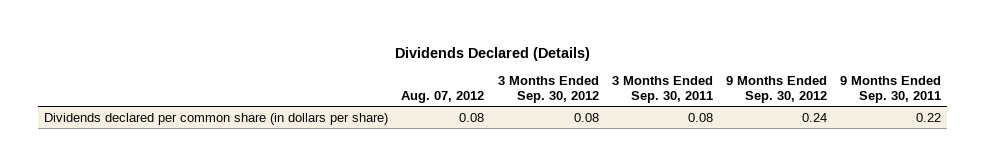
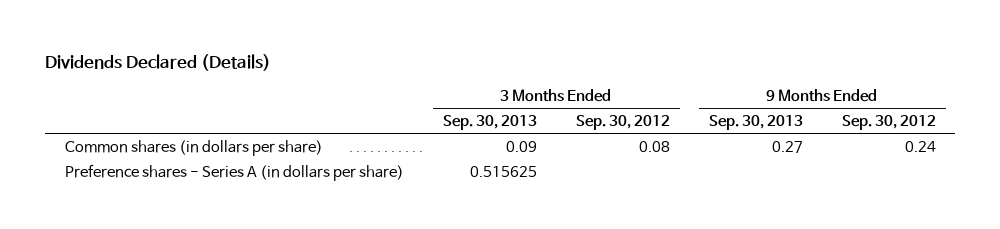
- | Aug. 07, 2012 | 3 Months Ended Sep. 30, 2012 | 3 Months Ended Sep. 30, 2011 | 9 Months Ended Sep. 30, 2012 | 9 Months Ended Sep. 30, 2011
+ | 3 Months Ended Sep. 30, 2013 | 3 Months Ended Sep. 30, 2012 | 9 Months Ended Sep. 30, 2013 | 9 Months Ended Sep. 30, 2012
- Dividends declared per common share (in dollars per share) | 0.08 | 0.08 | 0.08 | 0.24 | 0.22
+ Common shares (in dollars per share) | 0.09 | 0.08 | 0.27 | 0.24
+ Preference shares - Series A (in dollars per share) | 0.515625 | | |

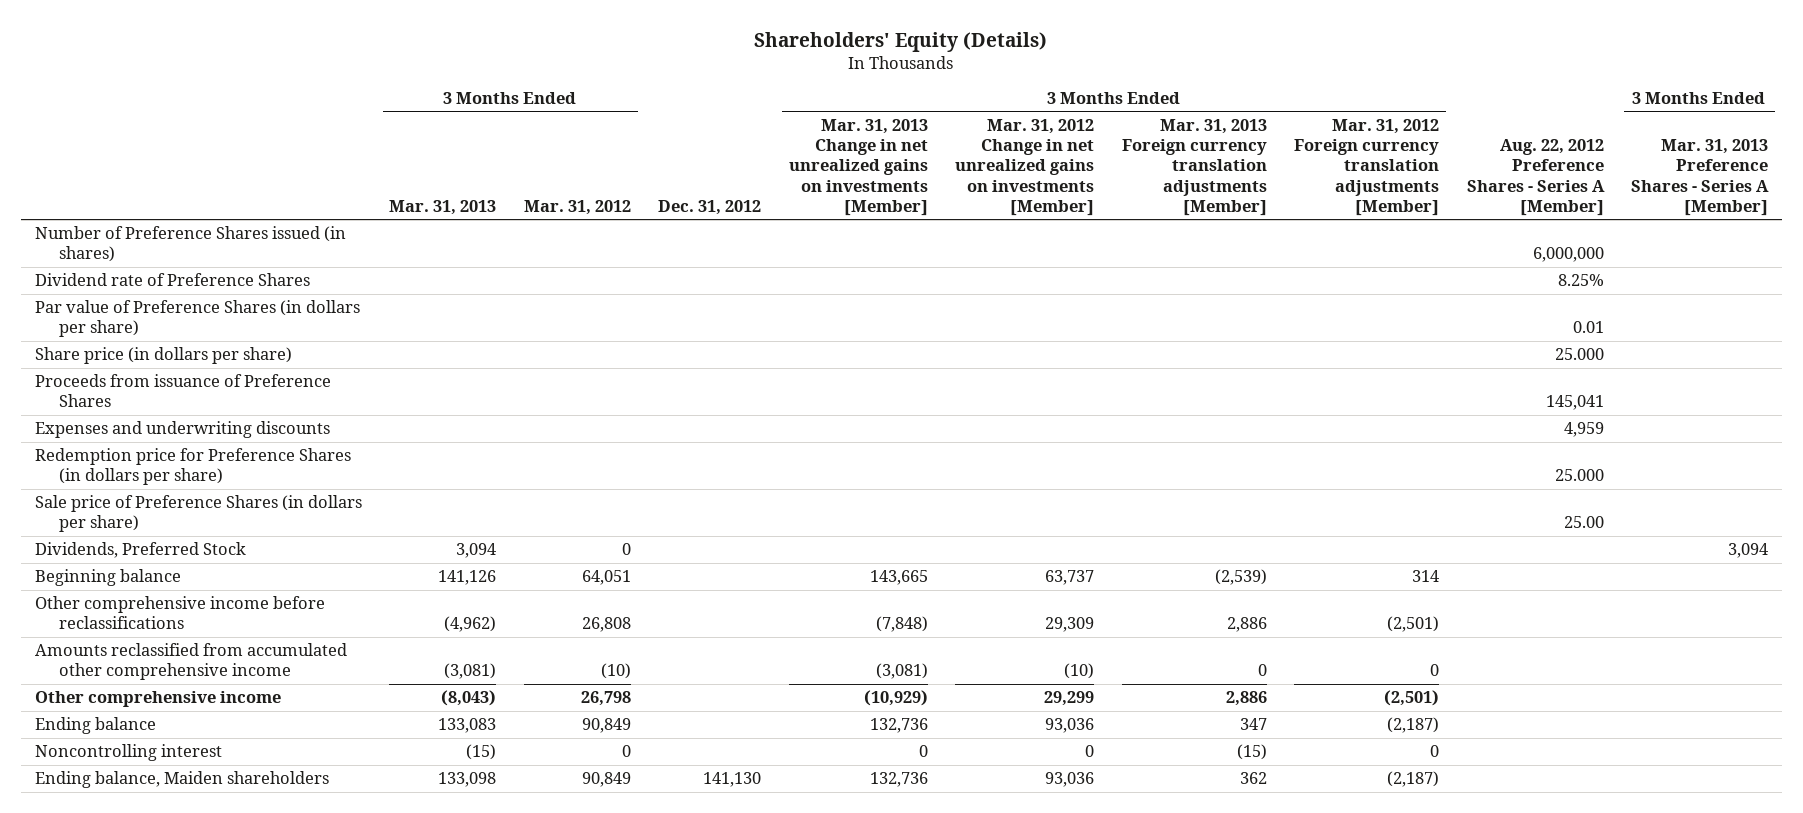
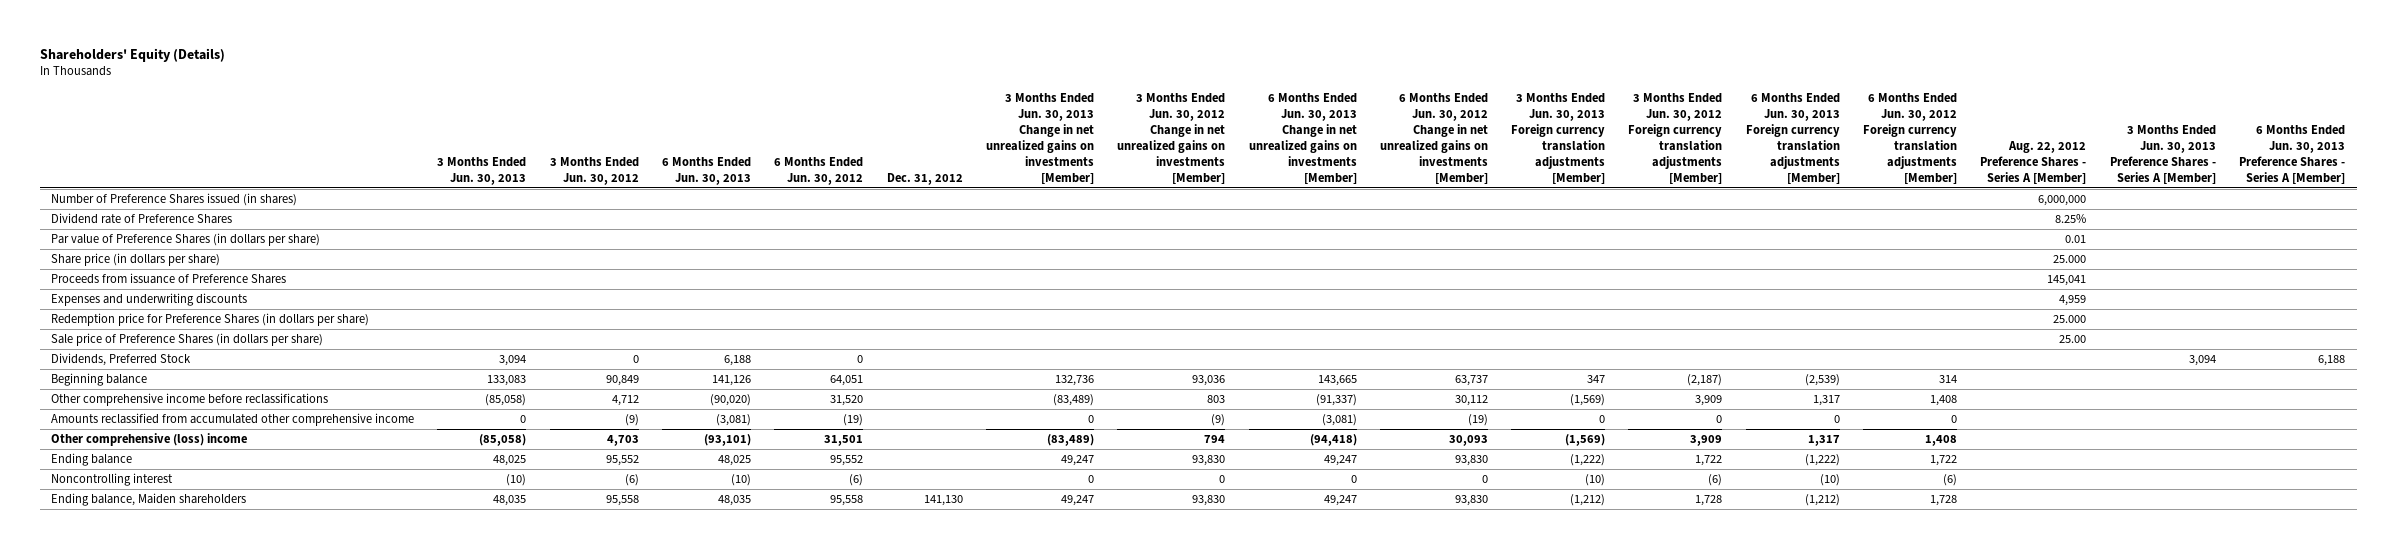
- | 3 Months Ended Mar. 31, 2013 | 3 Months Ended Mar. 31, 2012 | Dec. 31, 2012 | 3 Months Ended Mar. 31, 2013 Change in net unrealized gains on investments [Member] | 3 Months Ended Mar. 31, 2012 Change in net unrealized gains on investments [Member] | 3 Months Ended Mar. 31, 2013 Foreign currency translation adjustments [Member] | 3 Months Ended Mar. 31, 2012 Foreign currency translation adjustments [Member] | Aug. 22, 2012 Preference Shares - Series A [Member] | 3 Months Ended Mar. 31, 2013 Preference Shares - Series A [Member]
+ | 3 Months Ended Jun. 30, 2013 | 3 Months Ended Jun. 30, 2012 | 6 Months Ended Jun. 30, 2013 | 6 Months Ended Jun. 30, 2012 | Dec. 31, 2012 | 3 Months Ended Jun. 30, 2013 Change in net unrealized gains on investments [Member] | 3 Months Ended Jun. 30, 2012 Change in net unrealized gains on investments [Member] | 6 Months Ended Jun. 30, 2013 Change in net unrealized gains on investments [Member] | 6 Months Ended Jun. 30, 2012 Change in net unrealized gains on investments [Member] | 3 Months Ended Jun. 30, 2013 Foreign currency translation adjustments [Member] | 3 Months Ended Jun. 30, 2012 Foreign currency translation adjustments [Member] | 6 Months Ended Jun. 30, 2013 Foreign currency translation adjustments [Member] | 6 Months Ended Jun. 30, 2012 Foreign currency translation adjustments [Member] | Aug. 22, 2012 Preference Shares - Series A [Member] | 3 Months Ended Jun. 30, 2013 Preference Shares - Series A [Member] | 6 Months Ended Jun. 30, 2013 Preference Shares - Series A [Member]
- Other comprehensive income | (8,043) | 26,798 | | (10,929) | 29,299 | 2,886 | (2,501) | |
+ Other comprehensive (loss) income | (85,058) | 4,703 | (93,101) | 31,501 | | (83,489) | 794 | (94,418) | 30,093 | (1,569) | 3,909 | 1,317 | 1,408 | | |

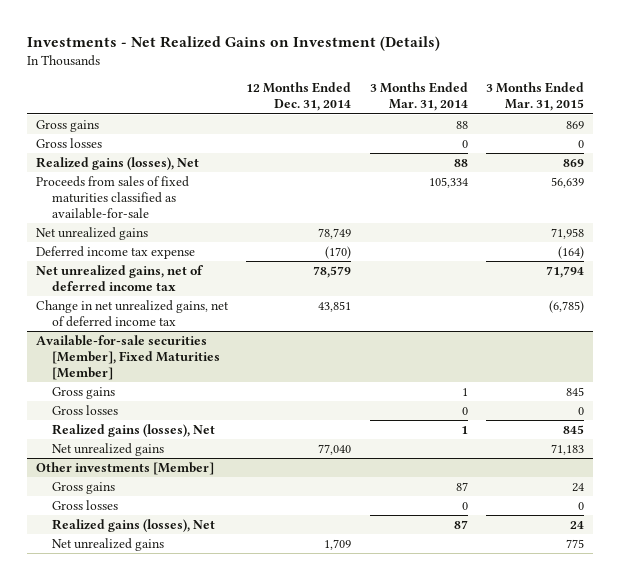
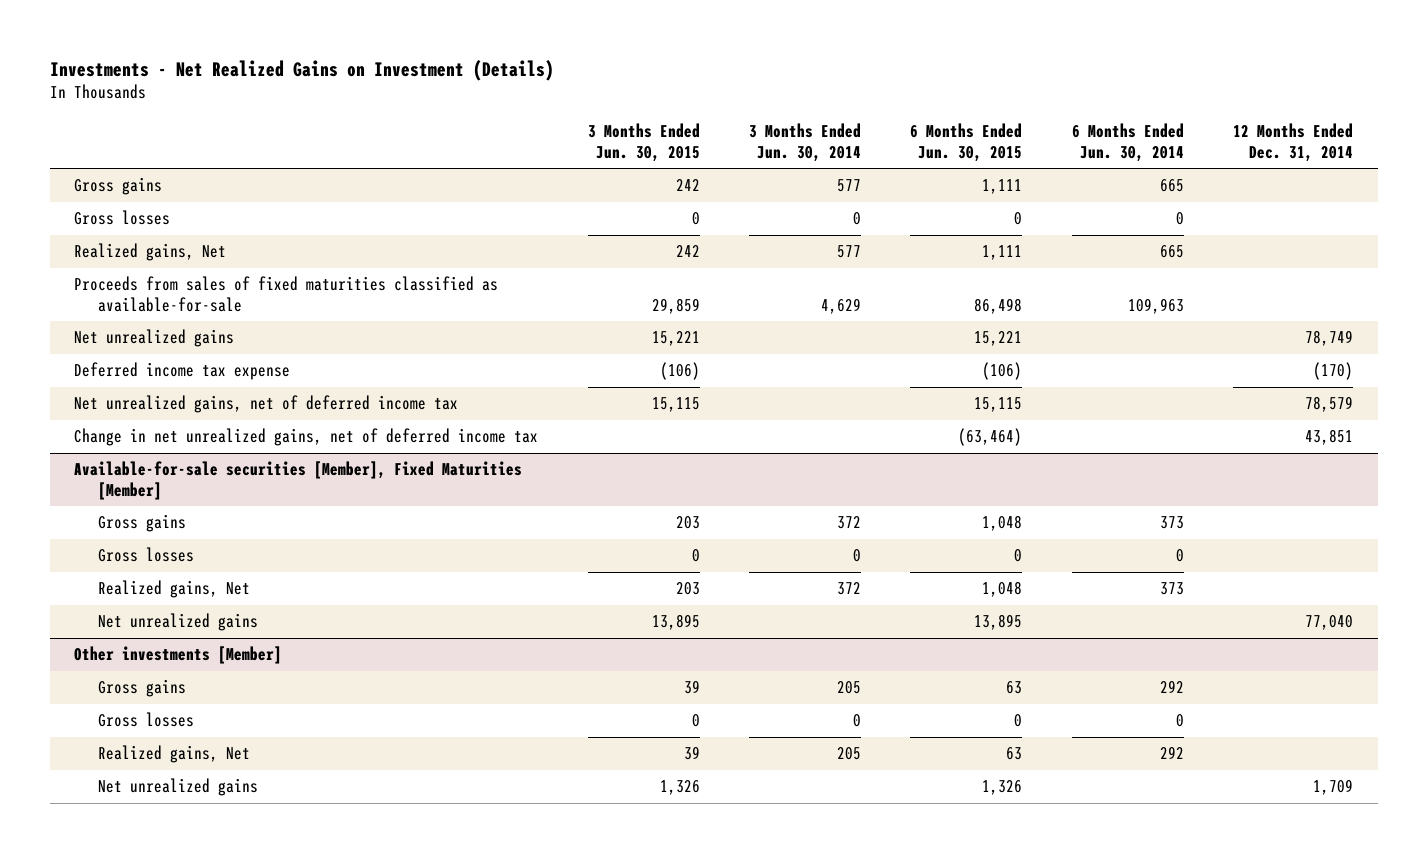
- | 12 Months Ended Dec. 31, 2014 | 3 Months Ended Mar. 31, 2014 | 3 Months Ended Mar. 31, 2015
+ | 3 Months Ended Jun. 30, 2015 | 3 Months Ended Jun. 30, 2014 | 6 Months Ended Jun. 30, 2015 | 6 Months Ended Jun. 30, 2014 | 12 Months Ended Dec. 31, 2014
- Realized gains (losses), Net | | 88 | 869
+ Realized gains, Net | 242 | 577 | 1,111 | 665 |
@ Available-for-sale securities [Member], Fixed Maturities [Member]
- Realized gains (losses), Net | | 1 | 845
+ Realized gains, Net | 203 | 372 | 1,048 | 373 |
@ Other investments [Member]
- Realized gains (losses), Net | | 87 | 24
+ Realized gains, Net | 39 | 205 | 63 | 292 |

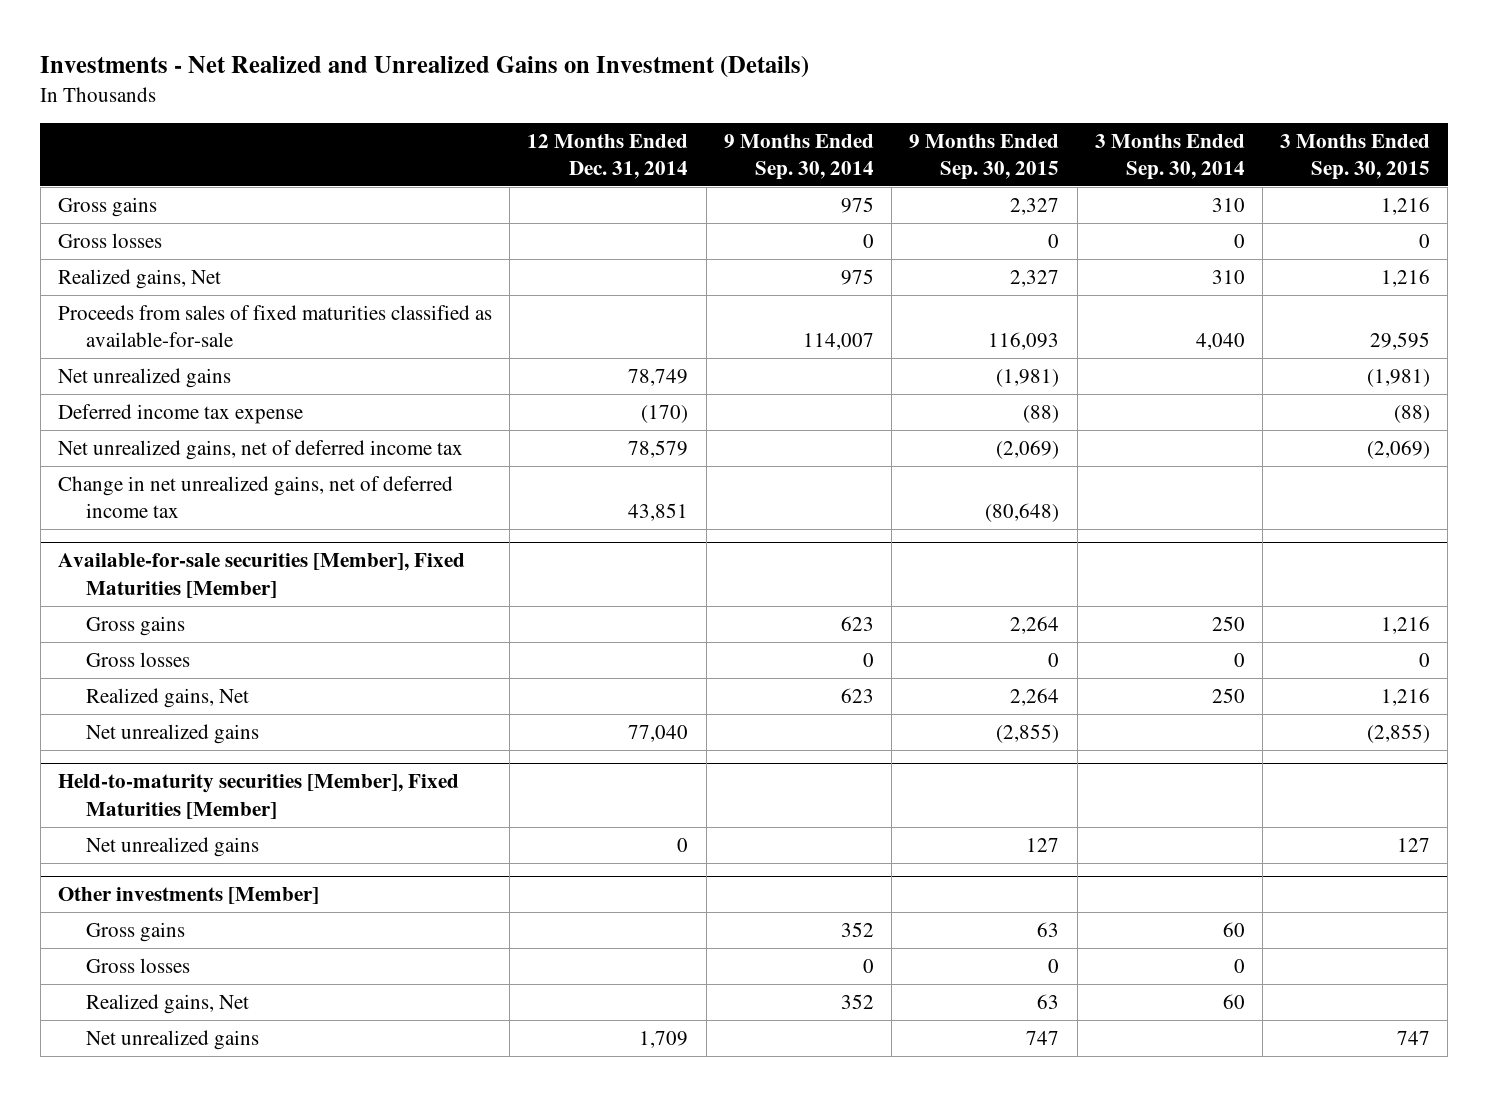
- Investments - Net Realized Gains on Investment (Details)
+ Investments - Net Realized and Unrealized Gains on Investment (Details)
- | 3 Months Ended Jun. 30, 2015 | 3 Months Ended Jun. 30, 2014 | 6 Months Ended Jun. 30, 2015 | 6 Months Ended Jun. 30, 2014 | 12 Months Ended Dec. 31, 2014
+ | 12 Months Ended Dec. 31, 2014 | 9 Months Ended Sep. 30, 2014 | 9 Months Ended Sep. 30, 2015 | 3 Months Ended Sep. 30, 2014 | 3 Months Ended Sep. 30, 2015
+ Held-to-maturity securities [Member], Fixed Maturities [Member]
+ Net unrealized gains | 0 | | 127 | | 127

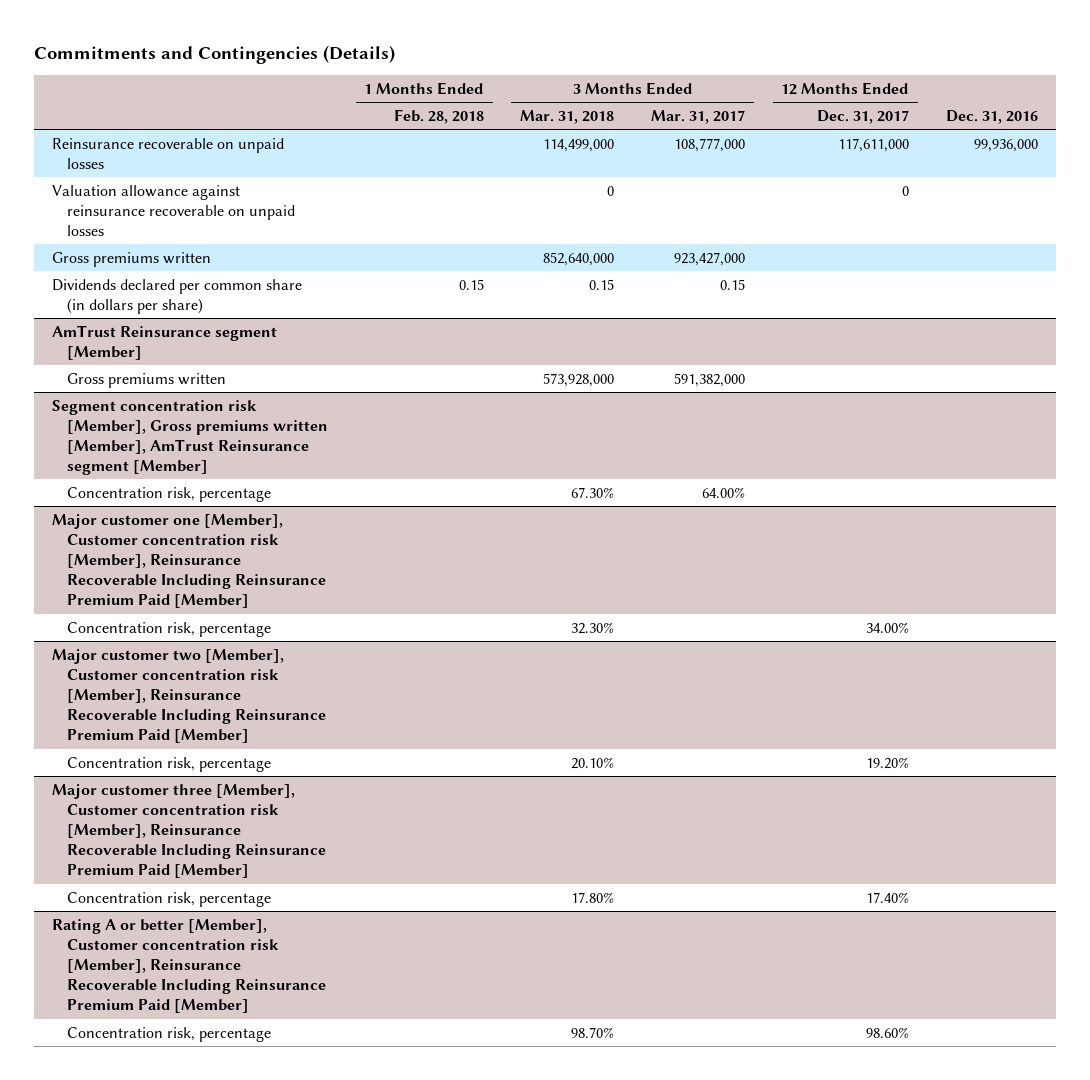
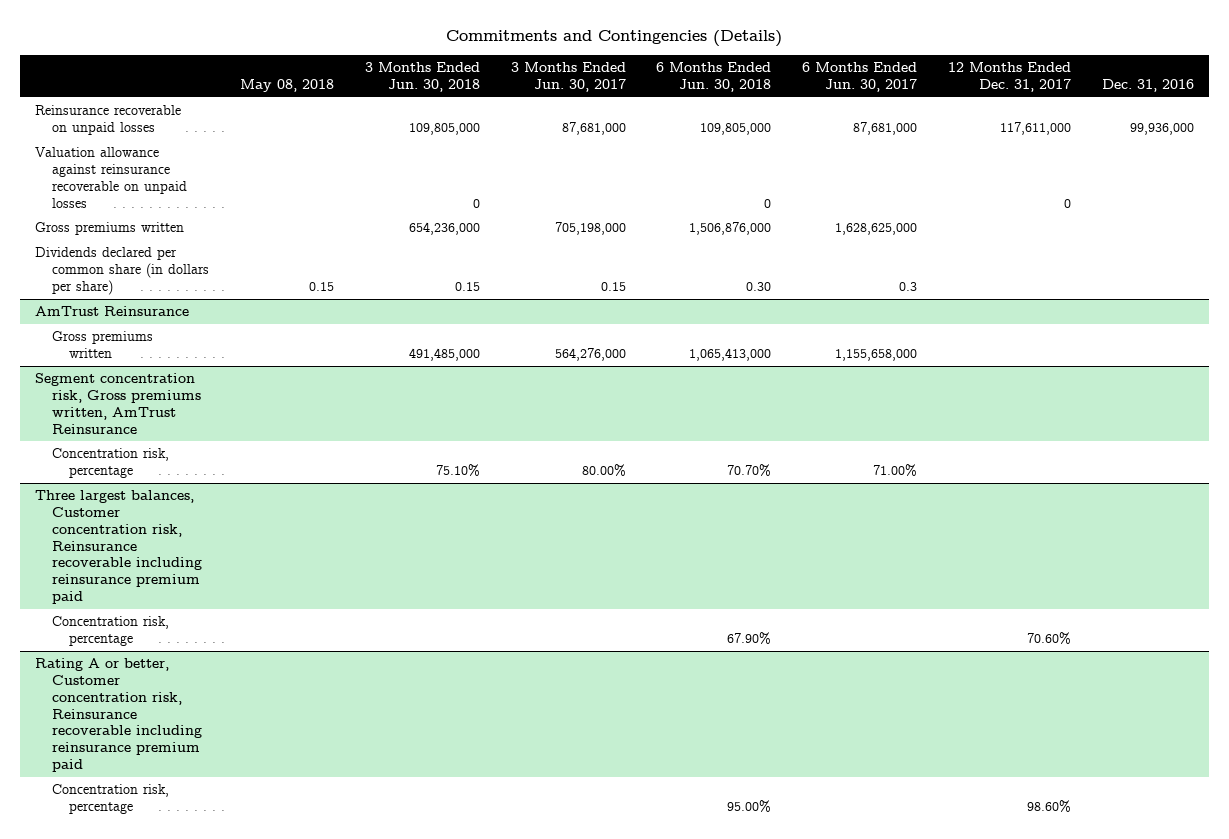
- | 1 Months Ended Feb. 28, 2018 | 3 Months Ended Mar. 31, 2018 | 3 Months Ended Mar. 31, 2017 | 12 Months Ended Dec. 31, 2017 | Dec. 31, 2016
+ | May 08, 2018 | 3 Months Ended Jun. 30, 2018 | 3 Months Ended Jun. 30, 2017 | 6 Months Ended Jun. 30, 2018 | 6 Months Ended Jun. 30, 2017 | 12 Months Ended Dec. 31, 2017 | Dec. 31, 2016
- AmTrust Reinsurance segment [Member]
+ AmTrust Reinsurance
- Segment concentration risk [Member], Gross premiums written [Member], AmTrust Reinsurance segment [Member]
+ Segment concentration risk, Gross premiums written, AmTrust Reinsurance
- Major customer one [Member], Customer concentration risk [Member], Reinsurance Recoverable Including Reinsurance Premium Paid [Member]
- Concentration risk, percentage | | 32.30% | | 34.00% |
- Major customer two [Member], Customer concentration risk [Member], Reinsurance Recoverable Including Reinsurance Premium Paid [Member]
- Concentration risk, percentage | | 20.10% | | 19.20% |
- Major customer three [Member], Customer concentration risk [Member], Reinsurance Recoverable Including Reinsurance Premium Paid [Member]
- Concentration risk, percentage | | 17.80% | | 17.40% |
- Rating A or better [Member], Customer concentration risk [Member], Reinsurance Recoverable Including Reinsurance Premium Paid [Member]
+ Three largest balances, Customer concentration risk, Reinsurance recoverable including reinsurance premium paid
+ Concentration risk, percentage | | | | 67.90% | | 70.60% |
+ Rating A or better, Customer concentration risk, Reinsurance recoverable including reinsurance premium paid

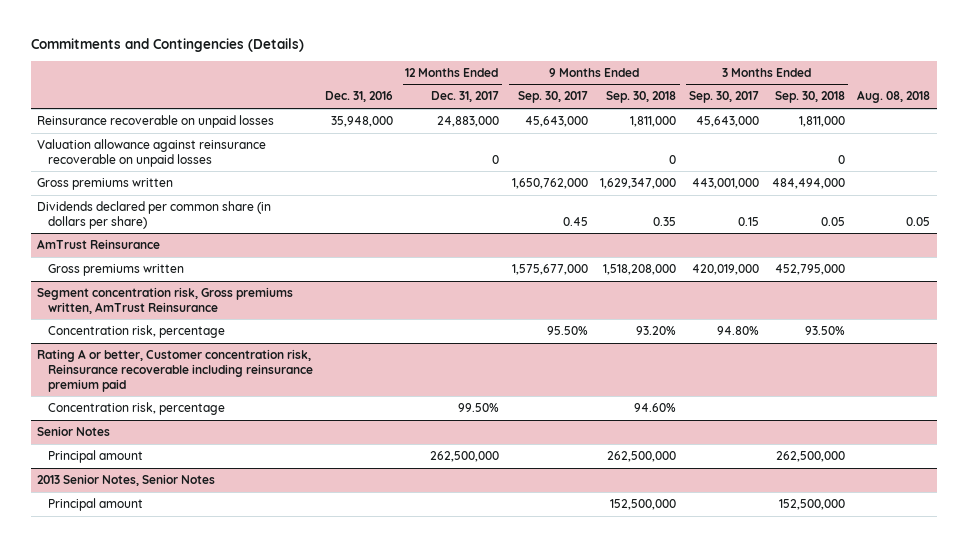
- | May 08, 2018 | 3 Months Ended Jun. 30, 2018 | 3 Months Ended Jun. 30, 2017 | 6 Months Ended Jun. 30, 2018 | 6 Months Ended Jun. 30, 2017 | 12 Months Ended Dec. 31, 2017 | Dec. 31, 2016
+ | Dec. 31, 2016 | 12 Months Ended Dec. 31, 2017 | 9 Months Ended Sep. 30, 2017 | 9 Months Ended Sep. 30, 2018 | 3 Months Ended Sep. 30, 2017 | 3 Months Ended Sep. 30, 2018 | Aug. 08, 2018
- Reinsurance recoverable on unpaid losses | | 109,805,000 | 87,681,000 | 109,805,000 | 87,681,000 | 117,611,000 | 99,936,000
+ Reinsurance recoverable on unpaid losses | 35,948,000 | 24,883,000 | 45,643,000 | 1,811,000 | 45,643,000 | 1,811,000 |
- Three largest balances, Customer concentration risk, Reinsurance recoverable including reinsurance premium paid
- Concentration risk, percentage | | | | 67.90% | | 70.60% |
@ Rating A or better, Customer concentration risk, Reinsurance recoverable including reinsurance premium paid
- Concentration risk, percentage | | | | 95.00% | | 98.60% |
+ Concentration risk, percentage | | 99.50% | | 94.60% | | |
+ Senior Notes
+ Principal amount | | 262,500,000 | | 262,500,000 | | 262,500,000 |
+ 2013 Senior Notes, Senior Notes
+ Principal amount | | | | 152,500,000 | | 152,500,000 |

